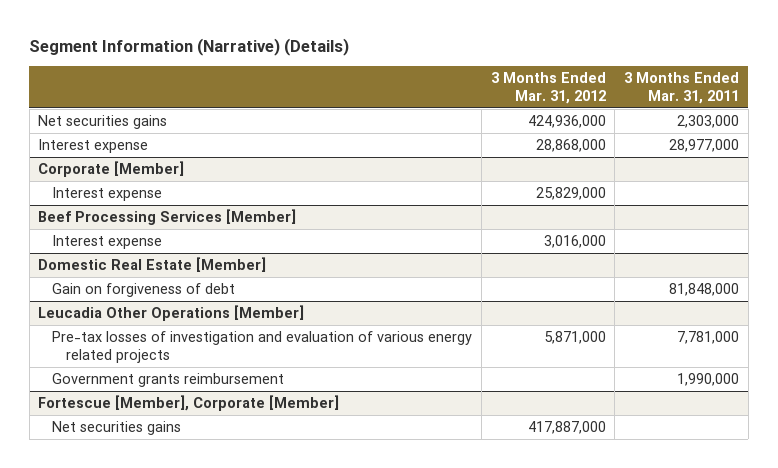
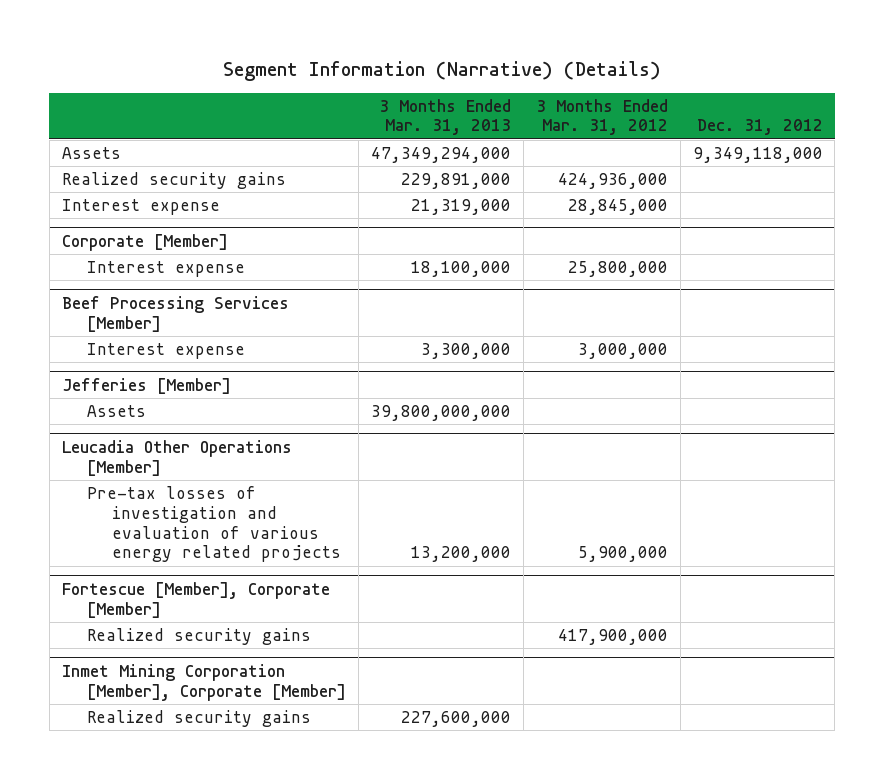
- | 3 Months Ended Mar. 31, 2012 | 3 Months Ended Mar. 31, 2011
+ | 3 Months Ended Mar. 31, 2013 | 3 Months Ended Mar. 31, 2012 | Dec. 31, 2012
- Net securities gains | 424,936,000 | 2,303,000
- Interest expense | 28,868,000 | 28,977,000
+ Assets | 47,349,294,000 | | 9,349,118,000
+ Realized security gains | 229,891,000 | 424,936,000 |
+ Interest expense | 21,319,000 | 28,845,000 |
@ Corporate [Member]
- Interest expense | 25,829,000 |
+ Interest expense | 18,100,000 | 25,800,000 |
@ Beef Processing Services [Member]
- Interest expense | 3,016,000 |
- Domestic Real Estate [Member]
- Gain on forgiveness of debt | | 81,848,000
@ Beef Processing Services [Member]
+ Interest expense | 3,300,000 | 3,000,000 |
+ Jefferies [Member]
+ Assets | 39,800,000,000 | |
@ Leucadia Other Operations [Member]
- Pre-tax losses of investigation and evaluation of various energy related projects | 5,871,000 | 7,781,000
- Government grants reimbursement | | 1,990,000
+ Pre-tax losses of investigation and evaluation of various energy related projects | 13,200,000 | 5,900,000 |
@ Fortescue [Member], Corporate [Member]
- Net securities gains | 417,887,000 |
+ Realized security gains | | 417,900,000 |
+ Inmet Mining Corporation [Member], Corporate [Member]
+ Realized security gains | 227,600,000 | |

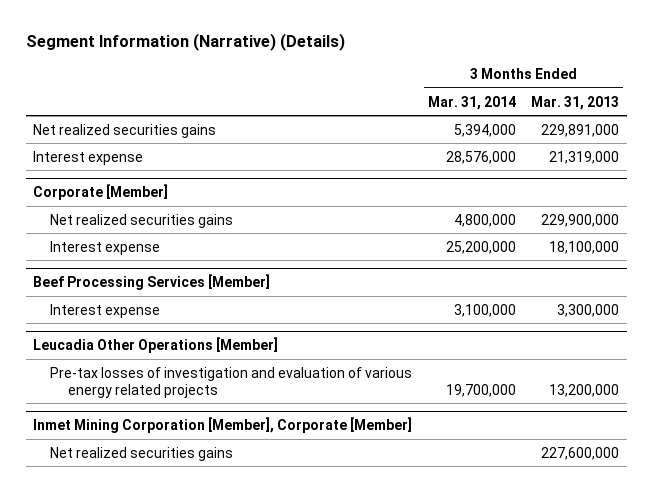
- | 3 Months Ended Mar. 31, 2013 | 3 Months Ended Mar. 31, 2012 | Dec. 31, 2012
+ | 3 Months Ended Mar. 31, 2014 | 3 Months Ended Mar. 31, 2013
- Assets | 47,349,294,000 | | 9,349,118,000
- Realized security gains | 229,891,000 | 424,936,000 |
+ Net realized securities gains | 5,394,000 | 229,891,000
@ Corporate [Member]
+ Net realized securities gains | 4,800,000 | 229,900,000
- Jefferies [Member]
- Assets | 39,800,000,000 | |
- Fortescue [Member], Corporate [Member]
- Realized security gains | | 417,900,000 |
@ Inmet Mining Corporation [Member], Corporate [Member]
- Realized security gains | 227,600,000 | |
+ Net realized securities gains | | 227,600,000

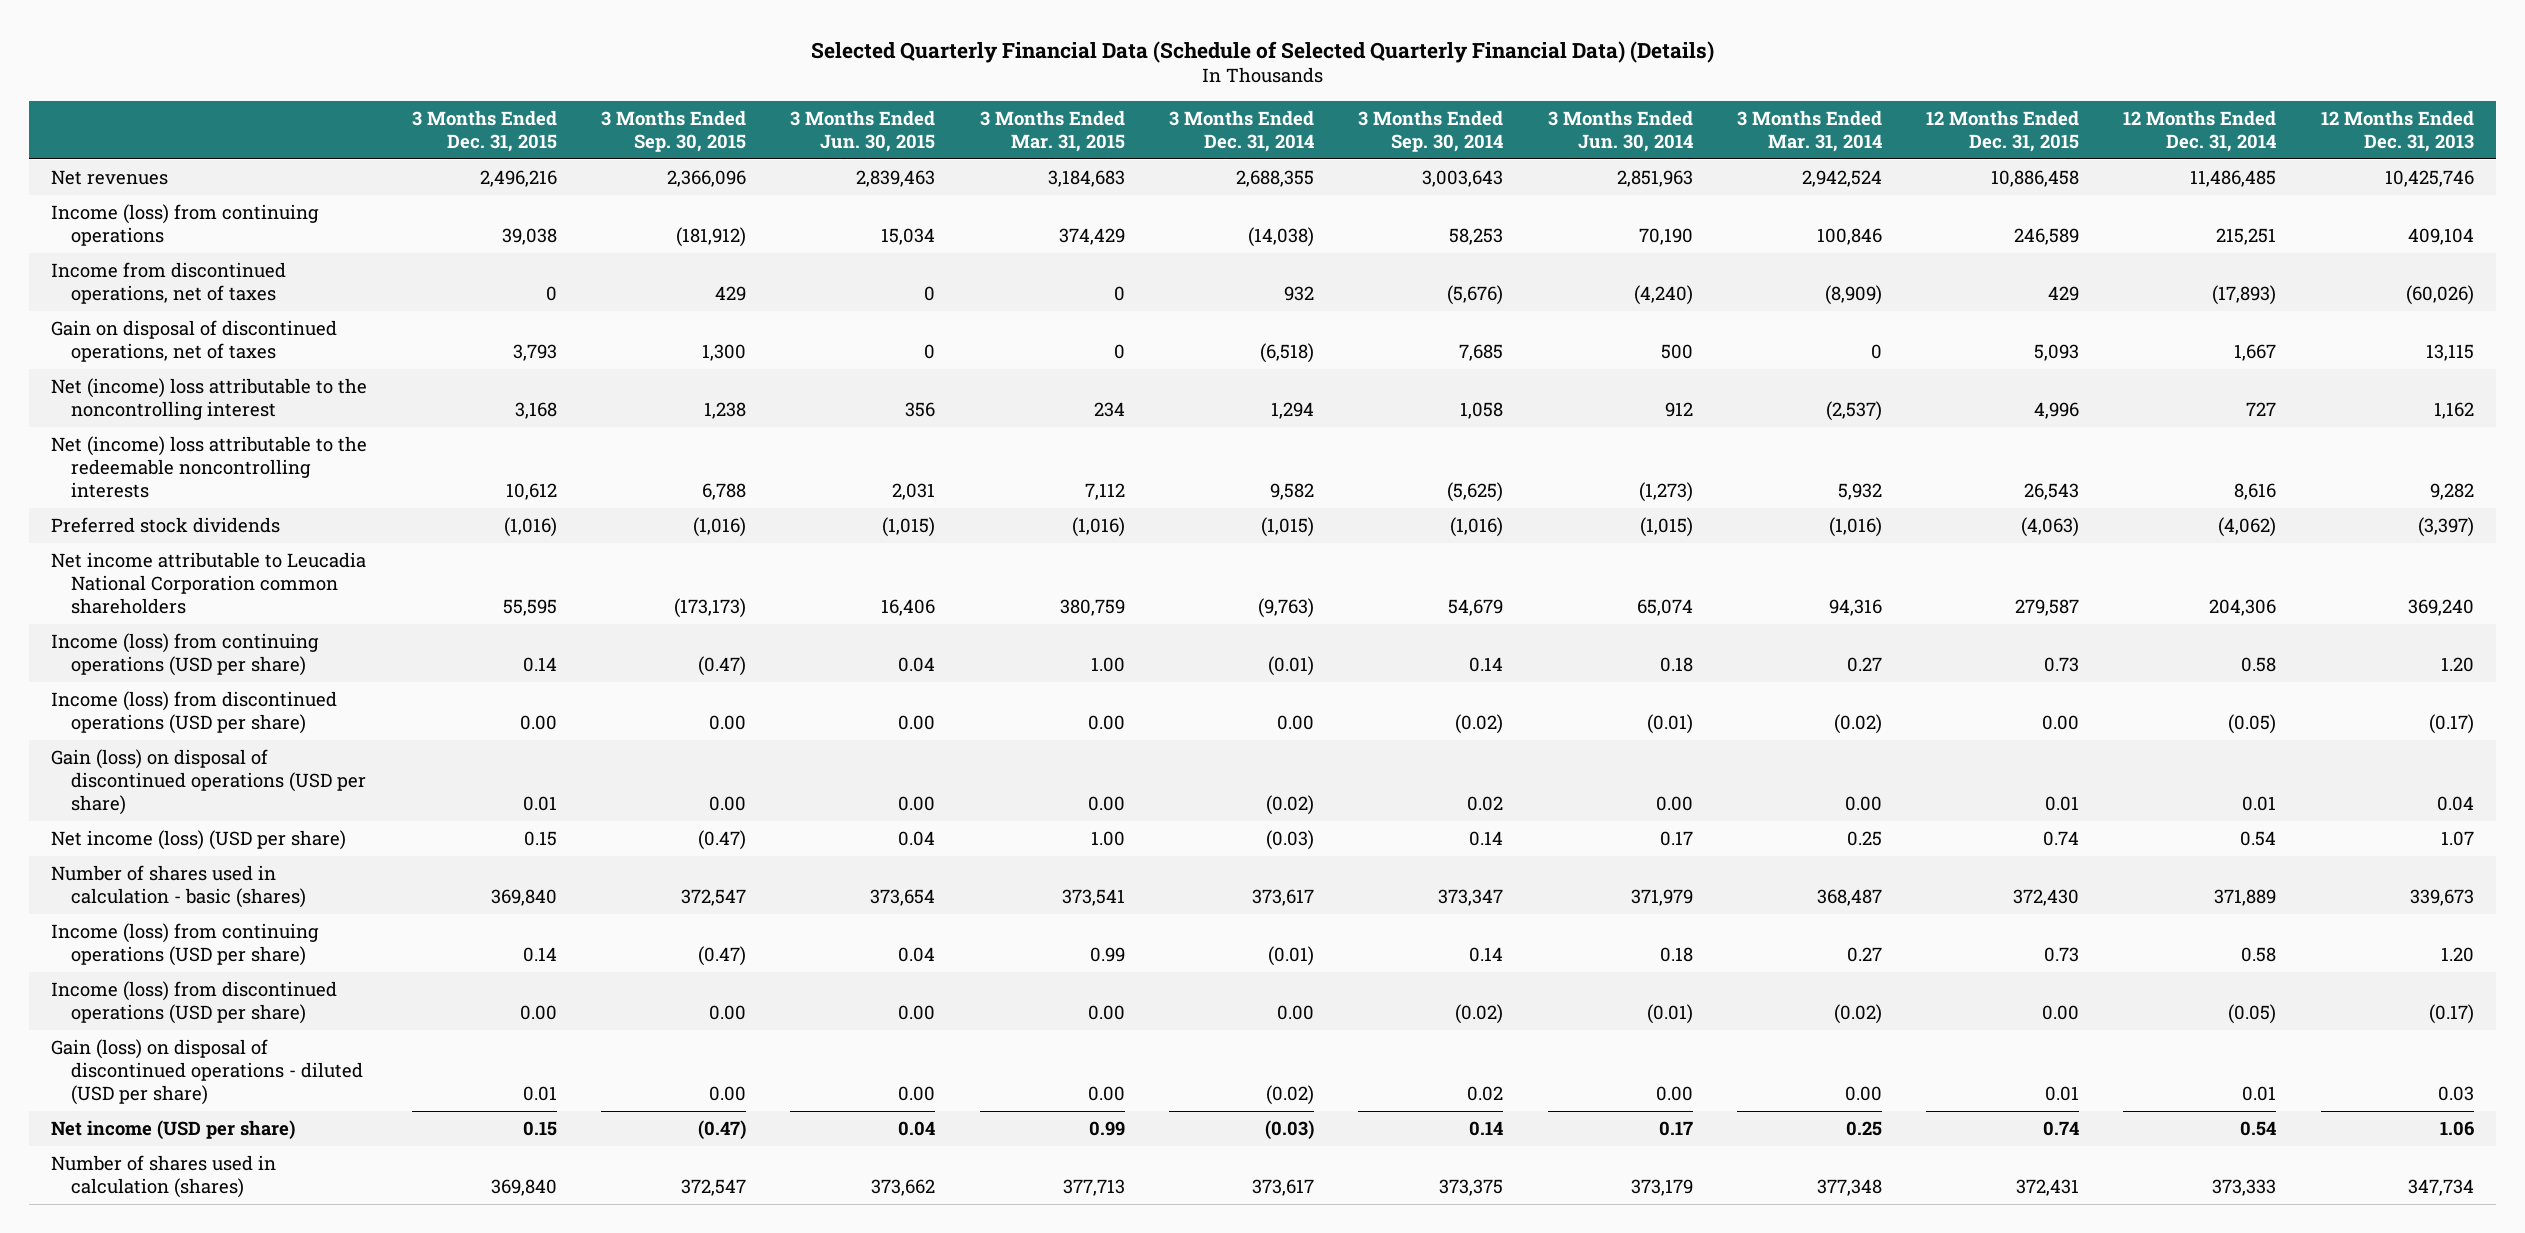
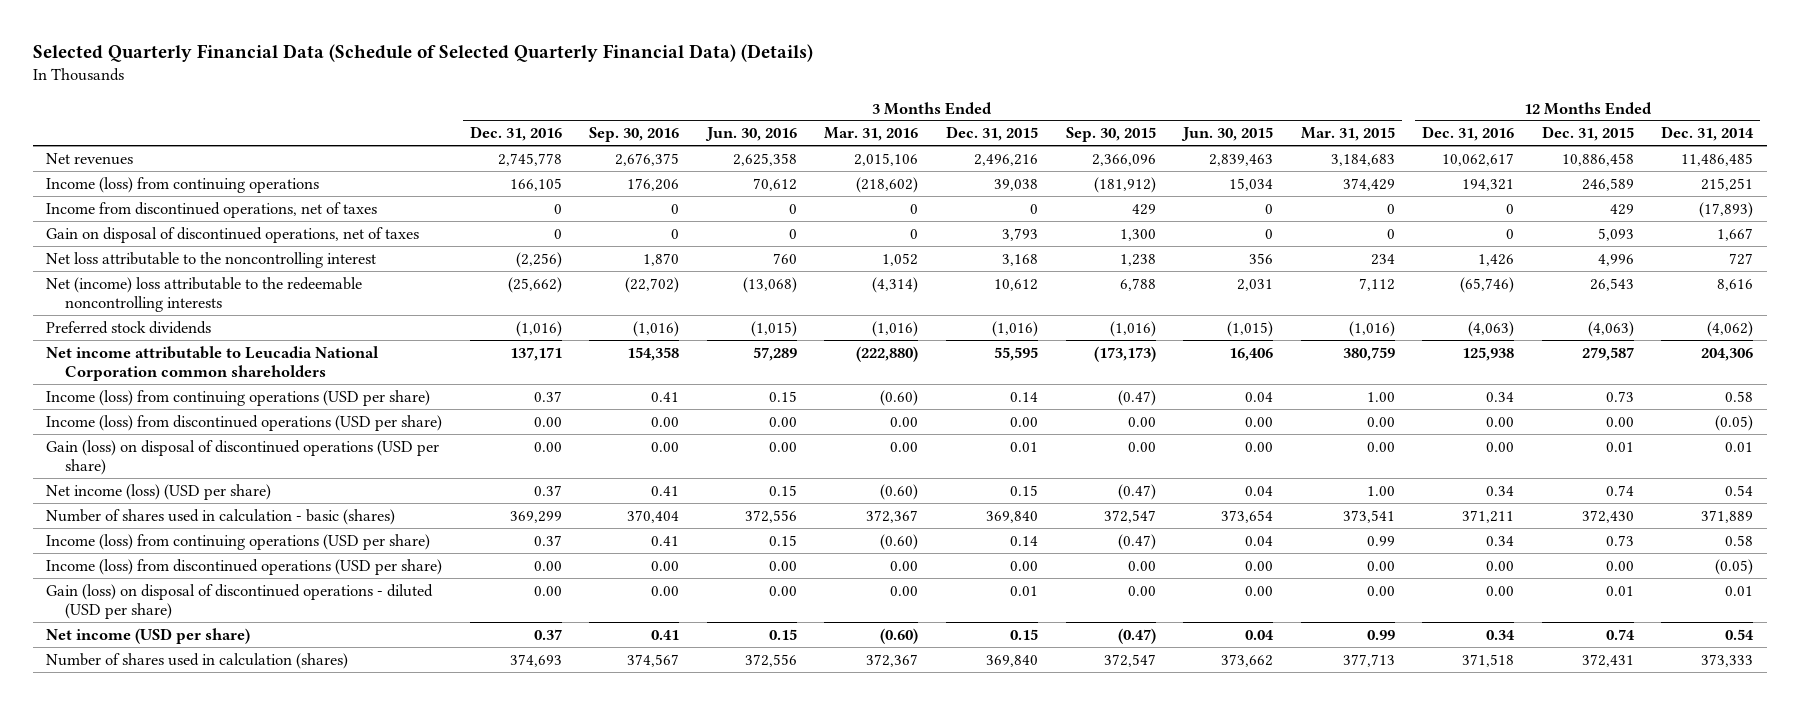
- | 3 Months Ended Dec. 31, 2015 | 3 Months Ended Sep. 30, 2015 | 3 Months Ended Jun. 30, 2015 | 3 Months Ended Mar. 31, 2015 | 3 Months Ended Dec. 31, 2014 | 3 Months Ended Sep. 30, 2014 | 3 Months Ended Jun. 30, 2014 | 3 Months Ended Mar. 31, 2014 | 12 Months Ended Dec. 31, 2015 | 12 Months Ended Dec. 31, 2014 | 12 Months Ended Dec. 31, 2013
+ | 3 Months Ended Dec. 31, 2016 | 3 Months Ended Sep. 30, 2016 | 3 Months Ended Jun. 30, 2016 | 3 Months Ended Mar. 31, 2016 | 3 Months Ended Dec. 31, 2015 | 3 Months Ended Sep. 30, 2015 | 3 Months Ended Jun. 30, 2015 | 3 Months Ended Mar. 31, 2015 | 12 Months Ended Dec. 31, 2016 | 12 Months Ended Dec. 31, 2015 | 12 Months Ended Dec. 31, 2014
- Net (income) loss attributable to the noncontrolling interest | 3,168 | 1,238 | 356 | 234 | 1,294 | 1,058 | 912 | (2,537) | 4,996 | 727 | 1,162
+ Net loss attributable to the noncontrolling interest | (2,256) | 1,870 | 760 | 1,052 | 3,168 | 1,238 | 356 | 234 | 1,426 | 4,996 | 727

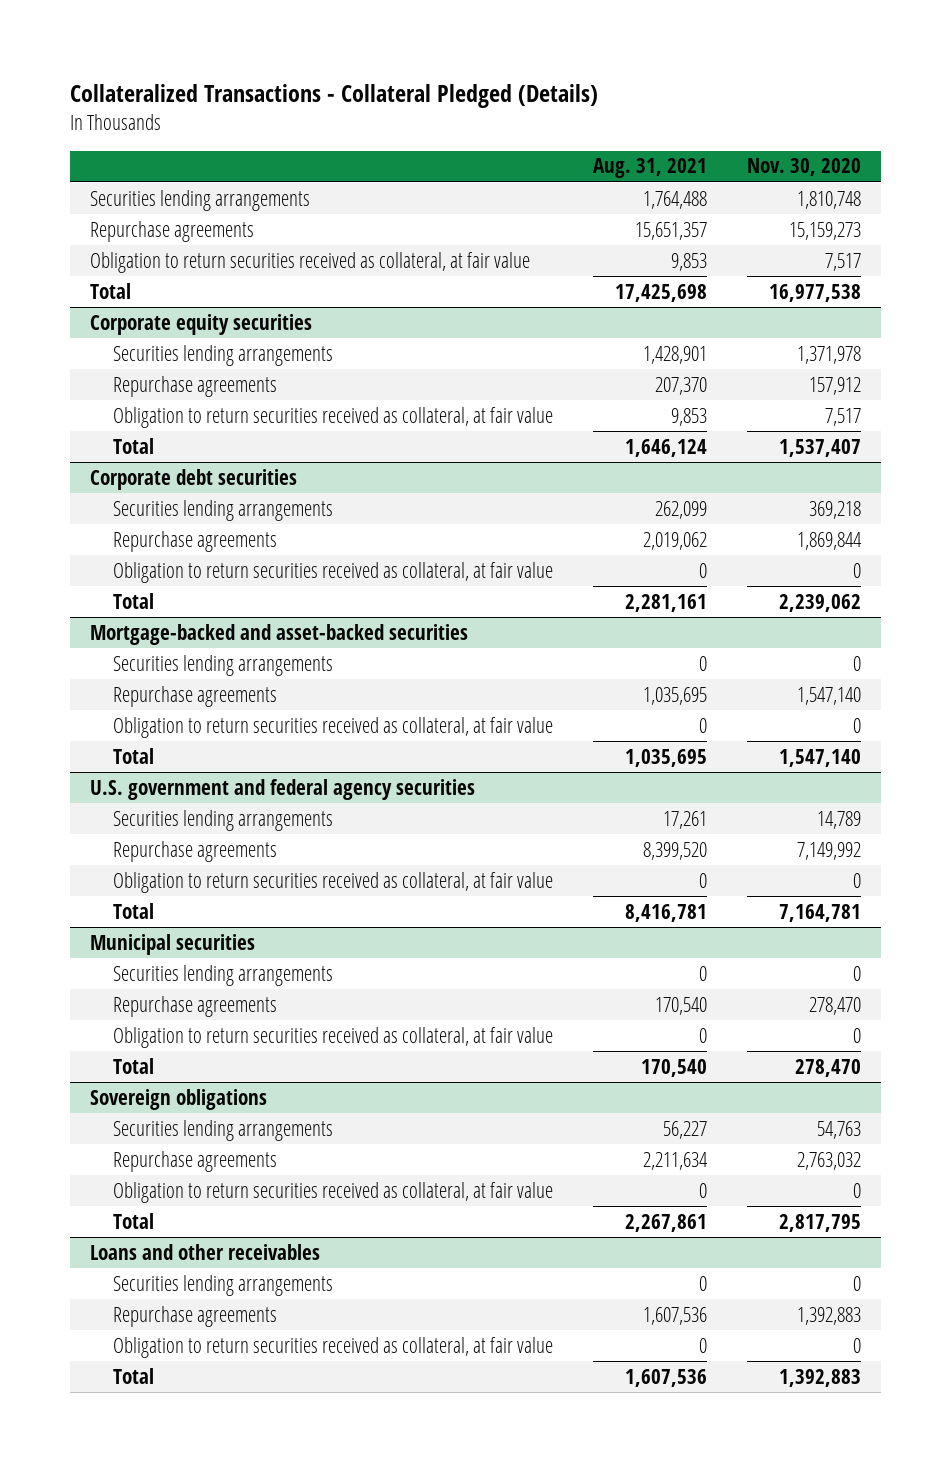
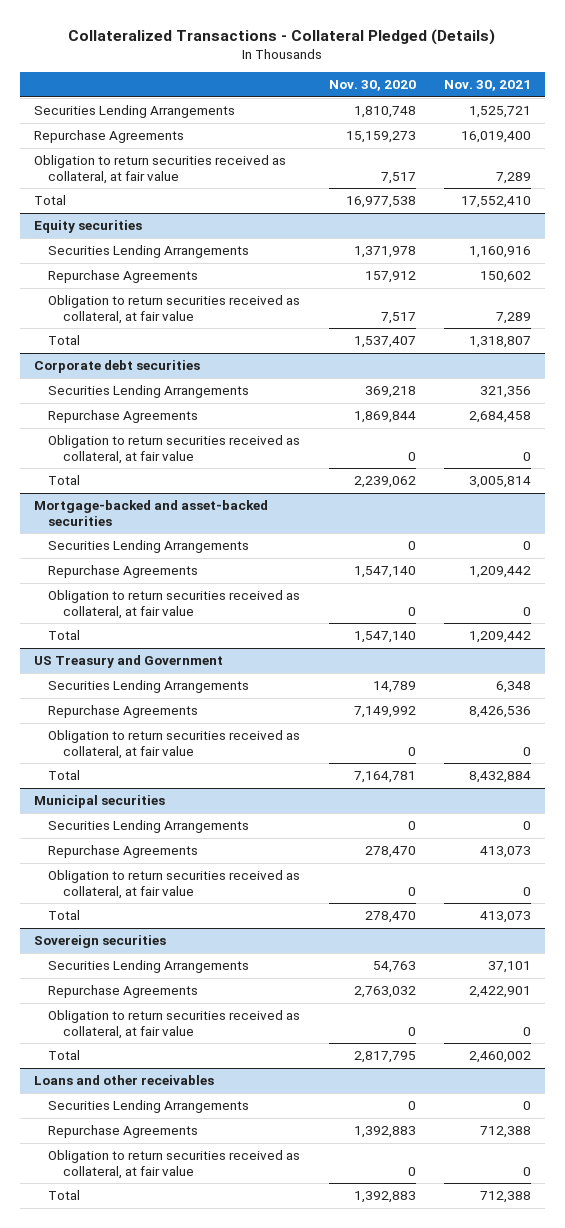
- | Aug. 31, 2021 | Nov. 30, 2020
+ | Nov. 30, 2020 | Nov. 30, 2021
- Securities lending arrangements | 1,764,488 | 1,810,748
- Repurchase agreements | 15,651,357 | 15,159,273
+ Securities Lending Arrangements | 1,810,748 | 1,525,721
+ Repurchase Agreements | 15,159,273 | 16,019,400
- Corporate equity securities
- Securities lending arrangements | 1,428,901 | 1,371,978
- Repurchase agreements | 207,370 | 157,912
+ Equity securities
+ Securities Lending Arrangements | 1,371,978 | 1,160,916
+ Repurchase Agreements | 157,912 | 150,602
@ Corporate debt securities
- Securities lending arrangements | 262,099 | 369,218
- Repurchase agreements | 2,019,062 | 1,869,844
+ Securities Lending Arrangements | 369,218 | 321,356
+ Repurchase Agreements | 1,869,844 | 2,684,458
@ Mortgage-backed and asset-backed securities
- Securities lending arrangements | 0 | 0
- Repurchase agreements | 1,035,695 | 1,547,140
+ Securities Lending Arrangements | 0 | 0
+ Repurchase Agreements | 1,547,140 | 1,209,442
- U.S. government and federal agency securities
- Securities lending arrangements | 17,261 | 14,789
- Repurchase agreements | 8,399,520 | 7,149,992
+ US Treasury and Government
+ Securities Lending Arrangements | 14,789 | 6,348
+ Repurchase Agreements | 7,149,992 | 8,426,536
@ Municipal securities
- Securities lending arrangements | 0 | 0
- Repurchase agreements | 170,540 | 278,470
+ Securities Lending Arrangements | 0 | 0
+ Repurchase Agreements | 278,470 | 413,073
- Sovereign obligations
- Securities lending arrangements | 56,227 | 54,763
- Repurchase agreements | 2,211,634 | 2,763,032
+ Sovereign securities
+ Securities Lending Arrangements | 54,763 | 37,101
+ Repurchase Agreements | 2,763,032 | 2,422,901
@ Loans and other receivables
- Securities lending arrangements | 0 | 0
- Repurchase agreements | 1,607,536 | 1,392,883
+ Securities Lending Arrangements | 0 | 0
+ Repurchase Agreements | 1,392,883 | 712,388

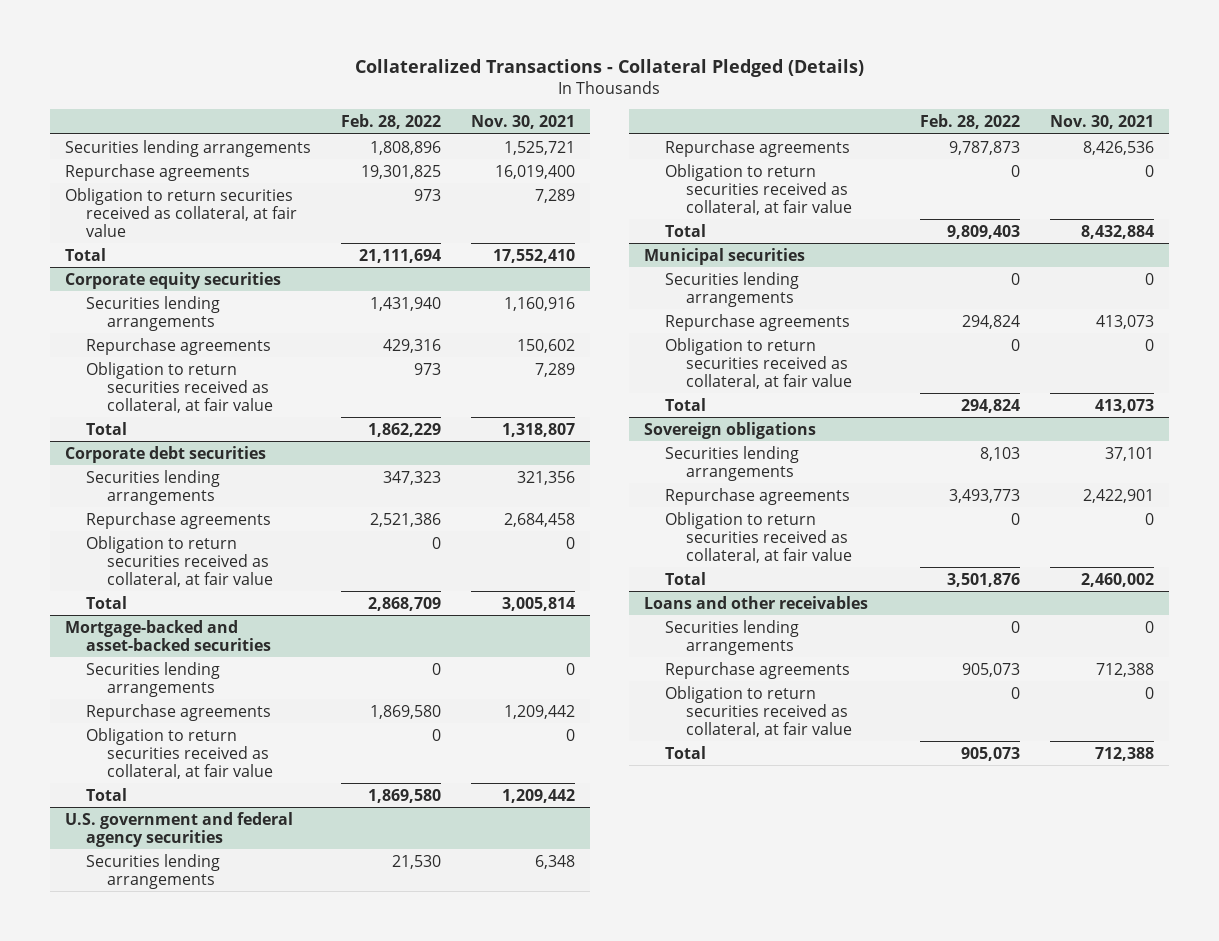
- | Nov. 30, 2020 | Nov. 30, 2021
+ | Feb. 28, 2022 | Nov. 30, 2021
- Securities Lending Arrangements | 1,810,748 | 1,525,721
- Repurchase Agreements | 15,159,273 | 16,019,400
+ Securities lending arrangements | 1,808,896 | 1,525,721
+ Repurchase agreements | 19,301,825 | 16,019,400
- Equity securities
- Securities Lending Arrangements | 1,371,978 | 1,160,916
- Repurchase Agreements | 157,912 | 150,602
+ Corporate equity securities
+ Securities lending arrangements | 1,431,940 | 1,160,916
+ Repurchase agreements | 429,316 | 150,602
@ Corporate debt securities
- Securities Lending Arrangements | 369,218 | 321,356
- Repurchase Agreements | 1,869,844 | 2,684,458
+ Securities lending arrangements | 347,323 | 321,356
+ Repurchase agreements | 2,521,386 | 2,684,458
@ Mortgage-backed and asset-backed securities
- Securities Lending Arrangements | 0 | 0
- Repurchase Agreements | 1,547,140 | 1,209,442
+ Securities lending arrangements | 0 | 0
+ Repurchase agreements | 1,869,580 | 1,209,442
- US Treasury and Government
- Securities Lending Arrangements | 14,789 | 6,348
- Repurchase Agreements | 7,149,992 | 8,426,536
+ U.S. government and federal agency securities
+ Securities lending arrangements | 21,530 | 6,348
+ Repurchase agreements | 9,787,873 | 8,426,536
@ Municipal securities
- Securities Lending Arrangements | 0 | 0
- Repurchase Agreements | 278,470 | 413,073
+ Securities lending arrangements | 0 | 0
+ Repurchase agreements | 294,824 | 413,073
- Sovereign securities
- Securities Lending Arrangements | 54,763 | 37,101
- Repurchase Agreements | 2,763,032 | 2,422,901
+ Sovereign obligations
+ Securities lending arrangements | 8,103 | 37,101
+ Repurchase agreements | 3,493,773 | 2,422,901
@ Loans and other receivables
- Securities Lending Arrangements | 0 | 0
- Repurchase Agreements | 1,392,883 | 712,388
+ Securities lending arrangements | 0 | 0
+ Repurchase agreements | 905,073 | 712,388

